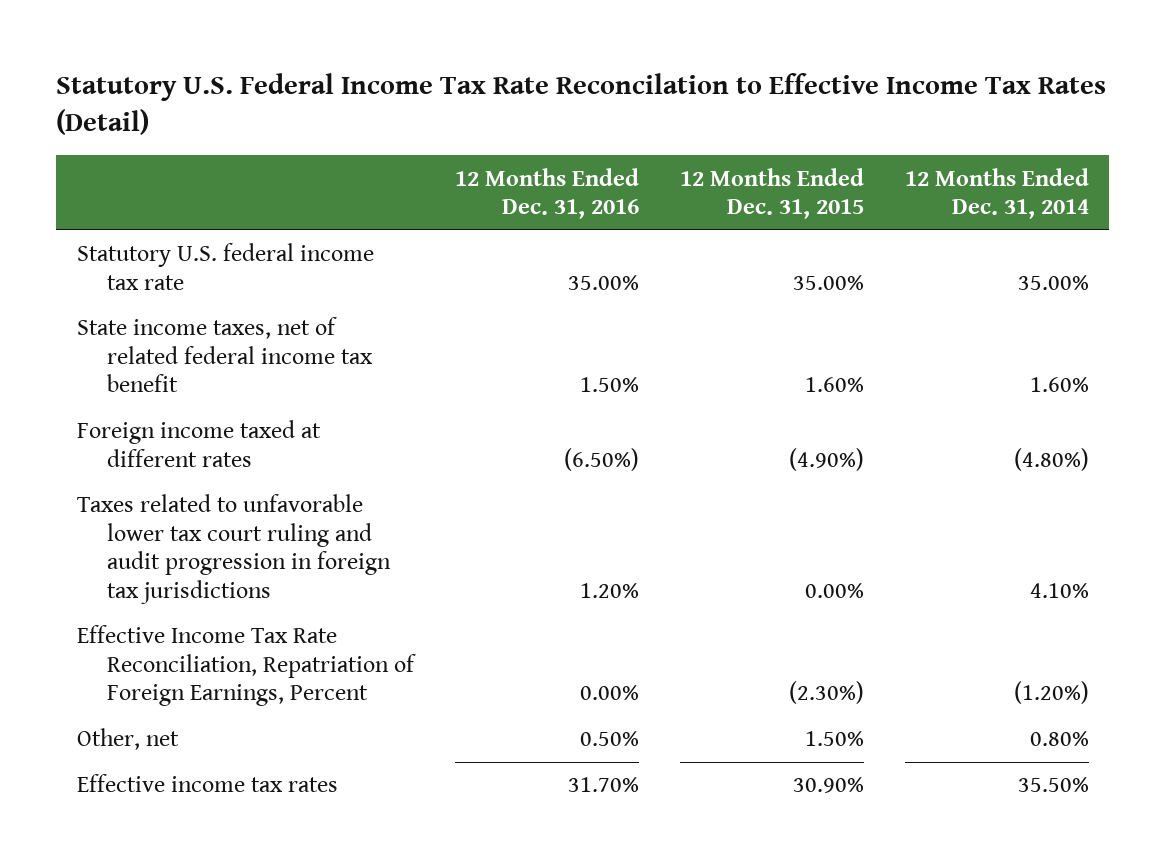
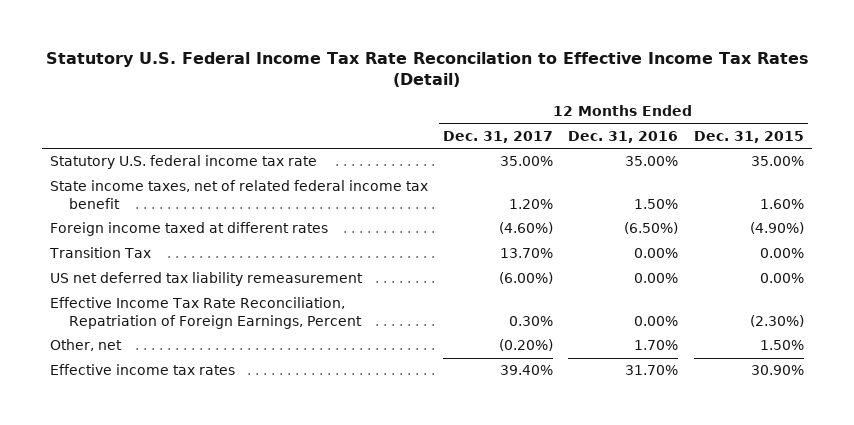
- | 12 Months Ended Dec. 31, 2016 | 12 Months Ended Dec. 31, 2015 | 12 Months Ended Dec. 31, 2014
+ | 12 Months Ended Dec. 31, 2017 | 12 Months Ended Dec. 31, 2016 | 12 Months Ended Dec. 31, 2015
- Taxes related to unfavorable lower tax court ruling and audit progression in foreign tax jurisdictions | 1.20% | 0.00% | 4.10%
+ Transition Tax | 13.70% | 0.00% | 0.00%
+ US net deferred tax liability remeasurement | (6.00%) | 0.00% | 0.00%
- Other, net | 0.50% | 1.50% | 0.80%
+ Other, net | (0.20%) | 1.70% | 1.50%

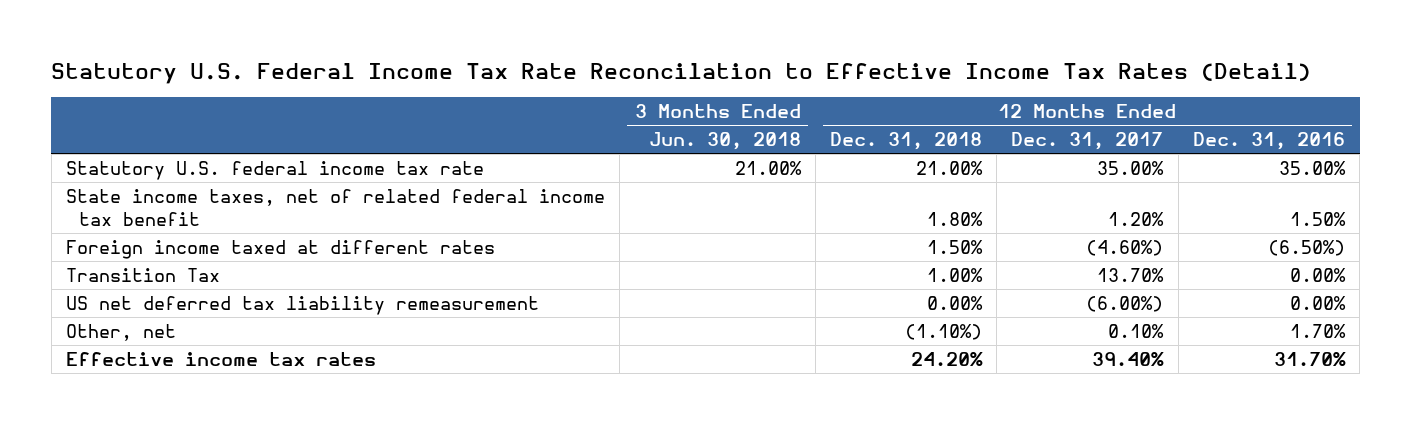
- | 12 Months Ended Dec. 31, 2017 | 12 Months Ended Dec. 31, 2016 | 12 Months Ended Dec. 31, 2015
+ | 3 Months Ended Jun. 30, 2018 | 12 Months Ended Dec. 31, 2018 | 12 Months Ended Dec. 31, 2017 | 12 Months Ended Dec. 31, 2016
- Effective Income Tax Rate Reconciliation, Repatriation of Foreign Earnings, Percent | 0.30% | 0.00% | (2.30%)
- Other, net | (0.20%) | 1.70% | 1.50%
+ Other, net | | (1.10%) | 0.10% | 1.70%

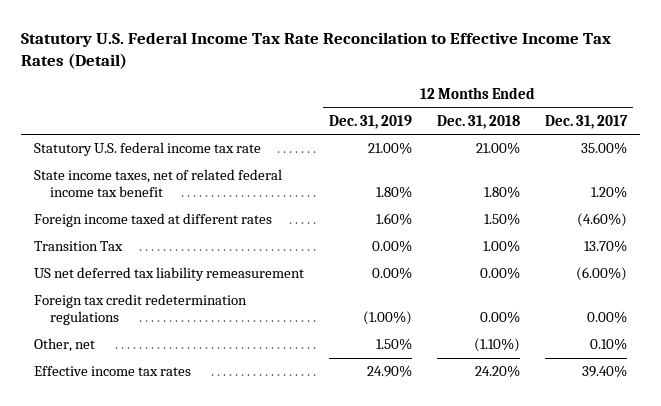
- | 3 Months Ended Jun. 30, 2018 | 12 Months Ended Dec. 31, 2018 | 12 Months Ended Dec. 31, 2017 | 12 Months Ended Dec. 31, 2016
+ | 12 Months Ended Dec. 31, 2019 | 12 Months Ended Dec. 31, 2018 | 12 Months Ended Dec. 31, 2017
+ Foreign tax credit redetermination regulations | (1.00%) | 0.00% | 0.00%

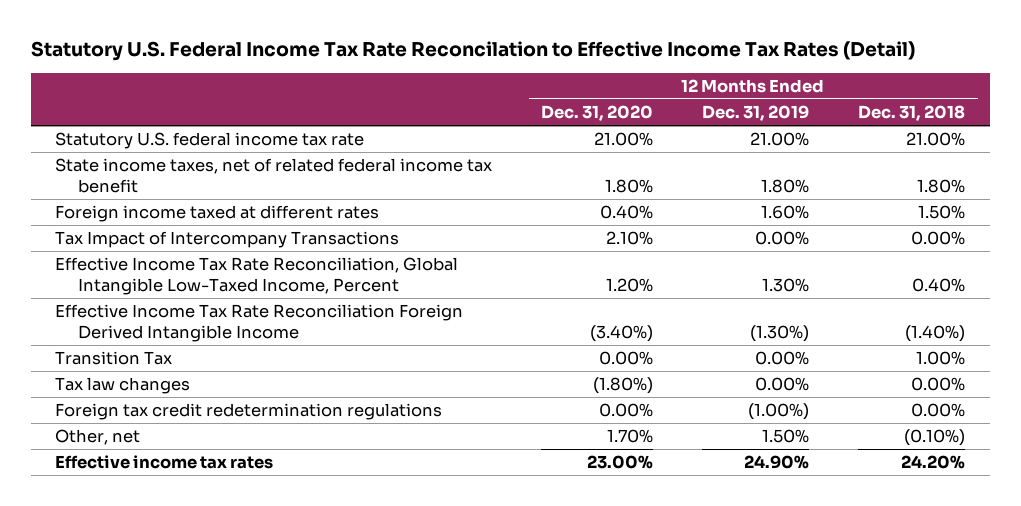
- | 12 Months Ended Dec. 31, 2019 | 12 Months Ended Dec. 31, 2018 | 12 Months Ended Dec. 31, 2017
+ | 12 Months Ended Dec. 31, 2020 | 12 Months Ended Dec. 31, 2019 | 12 Months Ended Dec. 31, 2018
+ Tax Impact of Intercompany Transactions | 2.10% | 0.00% | 0.00%
+ Effective Income Tax Rate Reconciliation, Global Intangible Low-Taxed Income, Percent | 1.20% | 1.30% | 0.40%
+ Effective Income Tax Rate Reconciliation Foreign Derived Intangible Income | (3.40%) | (1.30%) | (1.40%)
- US net deferred tax liability remeasurement | 0.00% | 0.00% | (6.00%)
+ Tax law changes | (1.80%) | 0.00% | 0.00%
- Other, net | 1.50% | (1.10%) | 0.10%
+ Other, net | 1.70% | 1.50% | (0.10%)

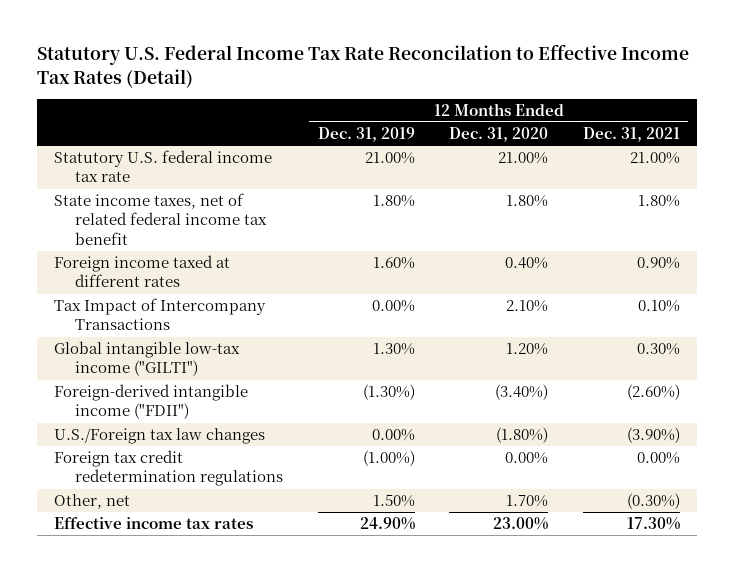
- | 12 Months Ended Dec. 31, 2020 | 12 Months Ended Dec. 31, 2019 | 12 Months Ended Dec. 31, 2018
+ | 12 Months Ended Dec. 31, 2019 | 12 Months Ended Dec. 31, 2020 | 12 Months Ended Dec. 31, 2021
- Effective Income Tax Rate Reconciliation, Global Intangible Low-Taxed Income, Percent | 1.20% | 1.30% | 0.40%
- Effective Income Tax Rate Reconciliation Foreign Derived Intangible Income | (3.40%) | (1.30%) | (1.40%)
- Transition Tax | 0.00% | 0.00% | 1.00%
- Tax law changes | (1.80%) | 0.00% | 0.00%
+ Global intangible low-tax income ("GILTI") | 1.30% | 1.20% | 0.30%
+ Foreign-derived intangible income ("FDII") | (1.30%) | (3.40%) | (2.60%)
+ U.S./Foreign tax law changes | 0.00% | (1.80%) | (3.90%)

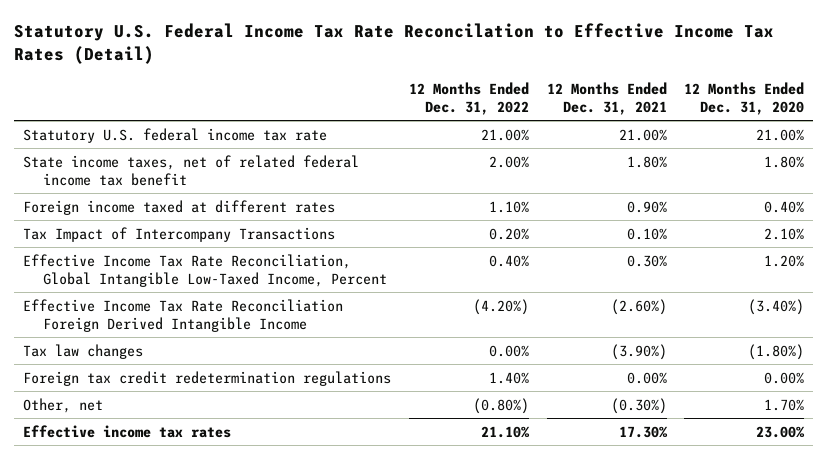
- | 12 Months Ended Dec. 31, 2019 | 12 Months Ended Dec. 31, 2020 | 12 Months Ended Dec. 31, 2021
+ | 12 Months Ended Dec. 31, 2022 | 12 Months Ended Dec. 31, 2021 | 12 Months Ended Dec. 31, 2020
- Global intangible low-tax income ("GILTI") | 1.30% | 1.20% | 0.30%
- Foreign-derived intangible income ("FDII") | (1.30%) | (3.40%) | (2.60%)
- U.S./Foreign tax law changes | 0.00% | (1.80%) | (3.90%)
+ Effective Income Tax Rate Reconciliation, Global Intangible Low-Taxed Income, Percent | 0.40% | 0.30% | 1.20%
+ Effective Income Tax Rate Reconciliation Foreign Derived Intangible Income | (4.20%) | (2.60%) | (3.40%)
+ Tax law changes | 0.00% | (3.90%) | (1.80%)

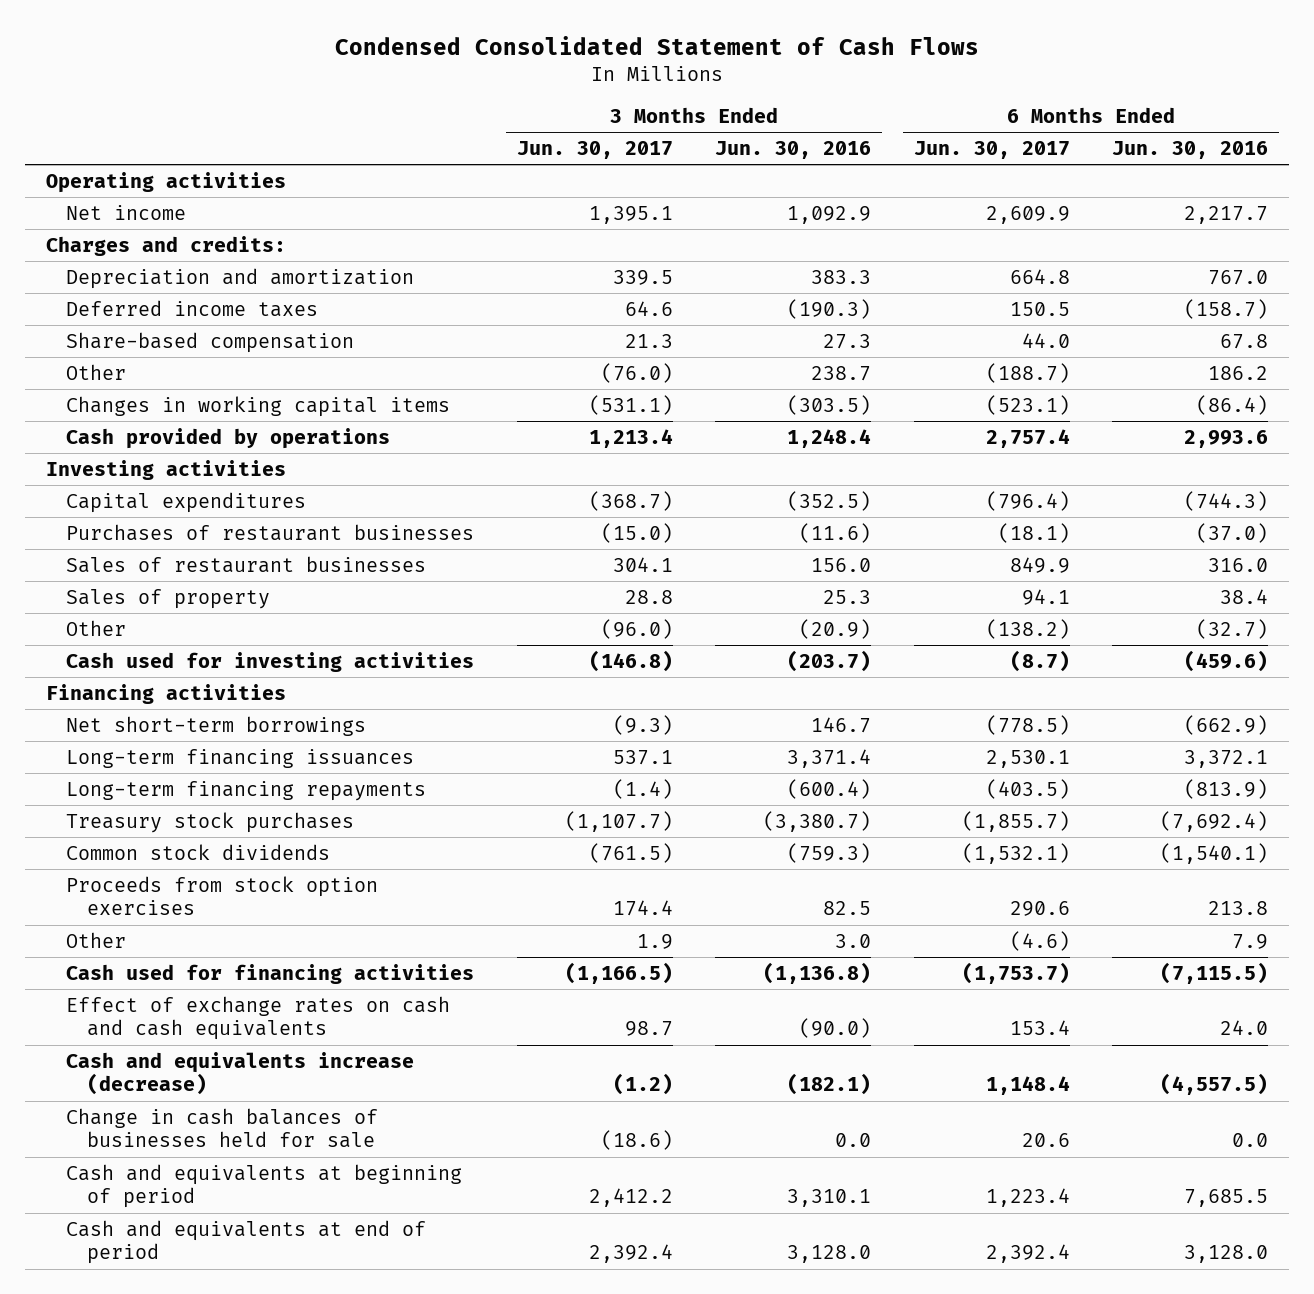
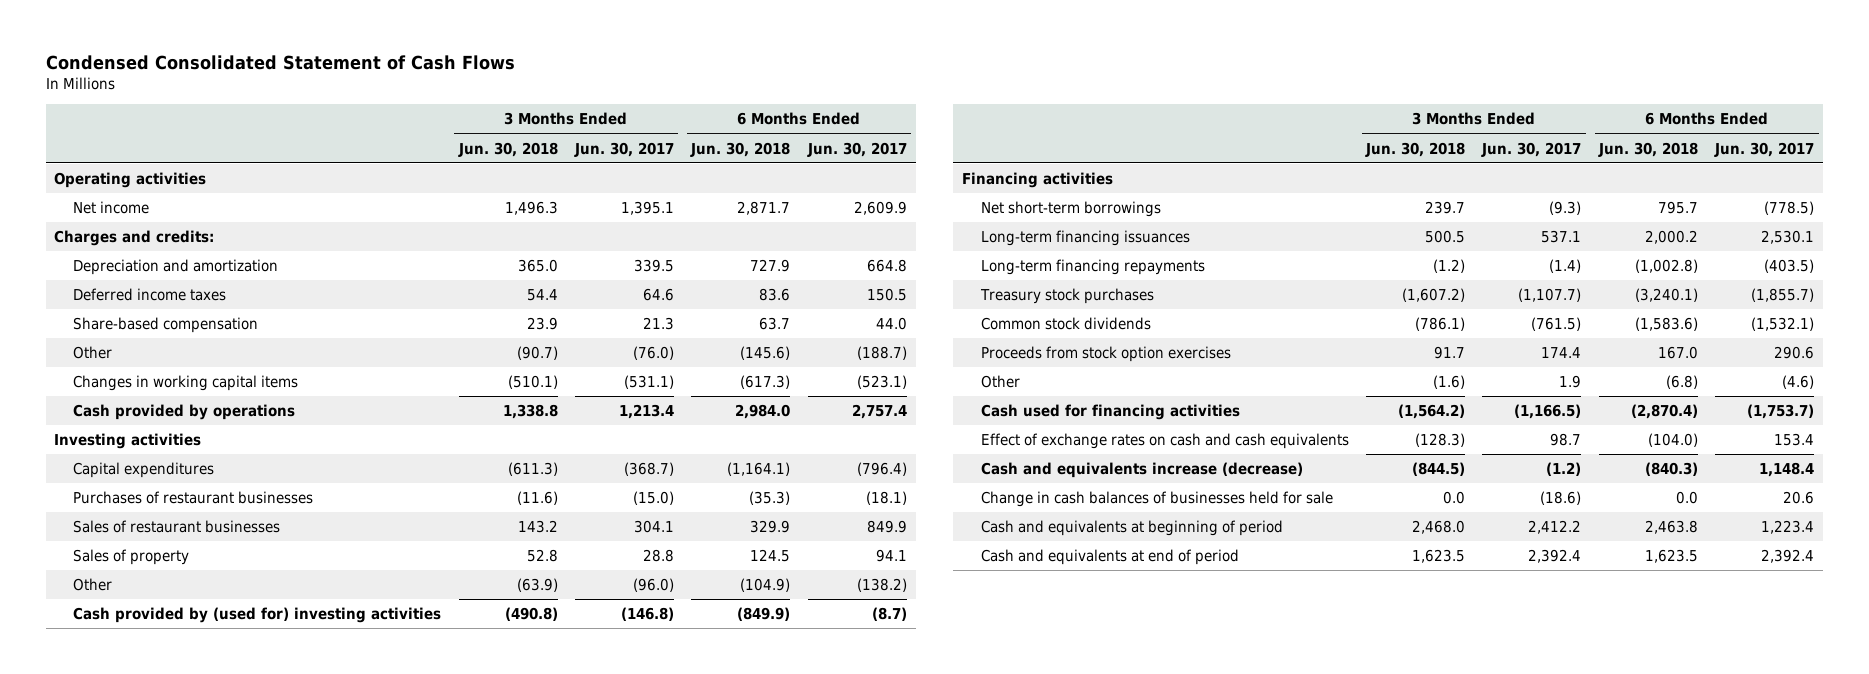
- | 3 Months Ended Jun. 30, 2017 | 3 Months Ended Jun. 30, 2016 | 6 Months Ended Jun. 30, 2017 | 6 Months Ended Jun. 30, 2016
+ | 3 Months Ended Jun. 30, 2018 | 3 Months Ended Jun. 30, 2017 | 6 Months Ended Jun. 30, 2018 | 6 Months Ended Jun. 30, 2017
- Cash used for investing activities | (146.8) | (203.7) | (8.7) | (459.6)
+ Cash provided by (used for) investing activities | (490.8) | (146.8) | (849.9) | (8.7)

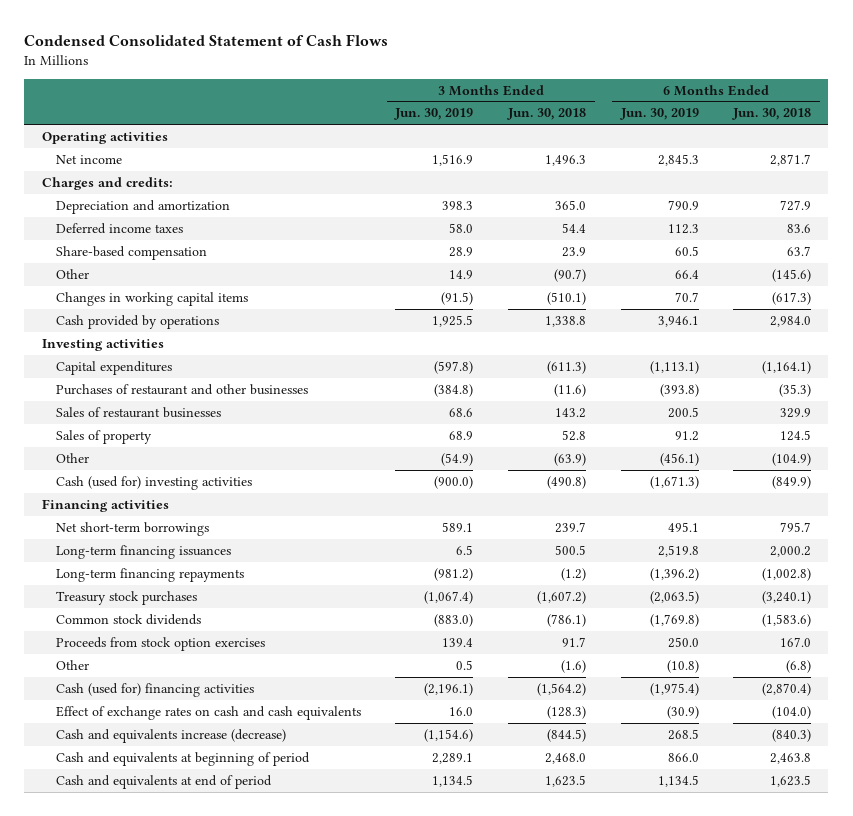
- | 3 Months Ended Jun. 30, 2018 | 3 Months Ended Jun. 30, 2017 | 6 Months Ended Jun. 30, 2018 | 6 Months Ended Jun. 30, 2017
+ | 3 Months Ended Jun. 30, 2019 | 3 Months Ended Jun. 30, 2018 | 6 Months Ended Jun. 30, 2019 | 6 Months Ended Jun. 30, 2018
- Purchases of restaurant businesses | (11.6) | (15.0) | (35.3) | (18.1)
+ Purchases of restaurant and other businesses | (384.8) | (11.6) | (393.8) | (35.3)
- Cash provided by (used for) investing activities | (490.8) | (146.8) | (849.9) | (8.7)
+ Cash (used for) investing activities | (900.0) | (490.8) | (1,671.3) | (849.9)
- Cash used for financing activities | (1,564.2) | (1,166.5) | (2,870.4) | (1,753.7)
+ Cash (used for) financing activities | (2,196.1) | (1,564.2) | (1,975.4) | (2,870.4)
- Change in cash balances of businesses held for sale | 0.0 | (18.6) | 0.0 | 20.6

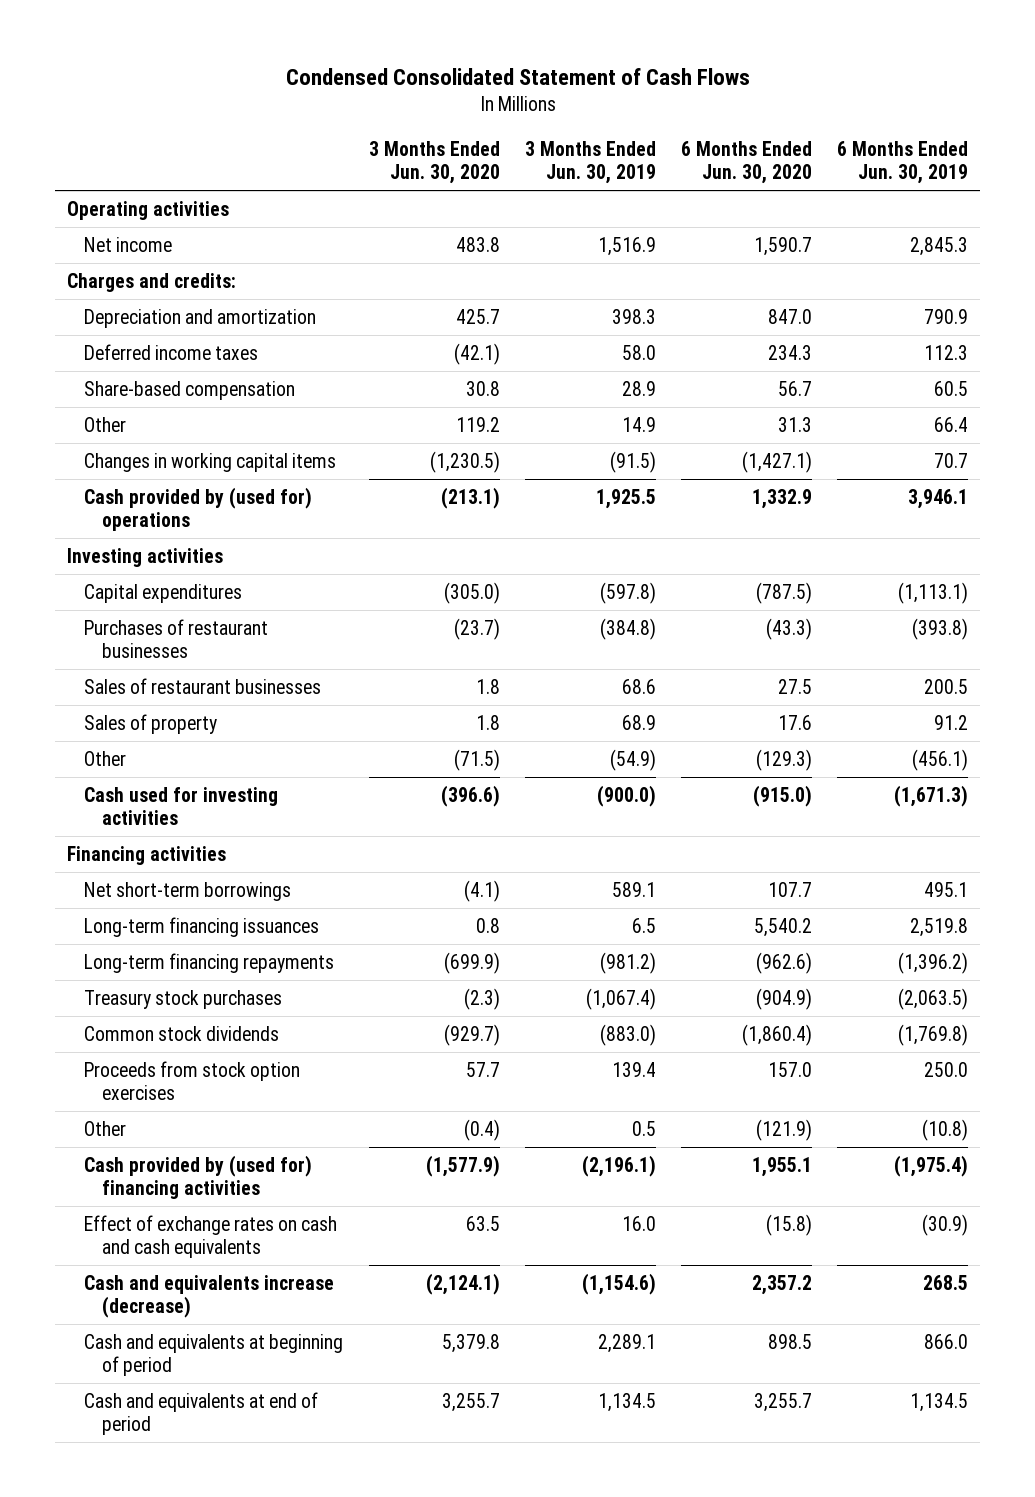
- | 3 Months Ended Jun. 30, 2019 | 3 Months Ended Jun. 30, 2018 | 6 Months Ended Jun. 30, 2019 | 6 Months Ended Jun. 30, 2018
+ | 3 Months Ended Jun. 30, 2020 | 3 Months Ended Jun. 30, 2019 | 6 Months Ended Jun. 30, 2020 | 6 Months Ended Jun. 30, 2019
- Cash provided by operations | 1,925.5 | 1,338.8 | 3,946.1 | 2,984.0
+ Cash provided by (used for) operations | (213.1) | 1,925.5 | 1,332.9 | 3,946.1
- Purchases of restaurant and other businesses | (384.8) | (11.6) | (393.8) | (35.3)
+ Purchases of restaurant businesses | (23.7) | (384.8) | (43.3) | (393.8)
- Cash (used for) investing activities | (900.0) | (490.8) | (1,671.3) | (849.9)
+ Cash used for investing activities | (396.6) | (900.0) | (915.0) | (1,671.3)
- Cash (used for) financing activities | (2,196.1) | (1,564.2) | (1,975.4) | (2,870.4)
+ Cash provided by (used for) financing activities | (1,577.9) | (2,196.1) | 1,955.1 | (1,975.4)

